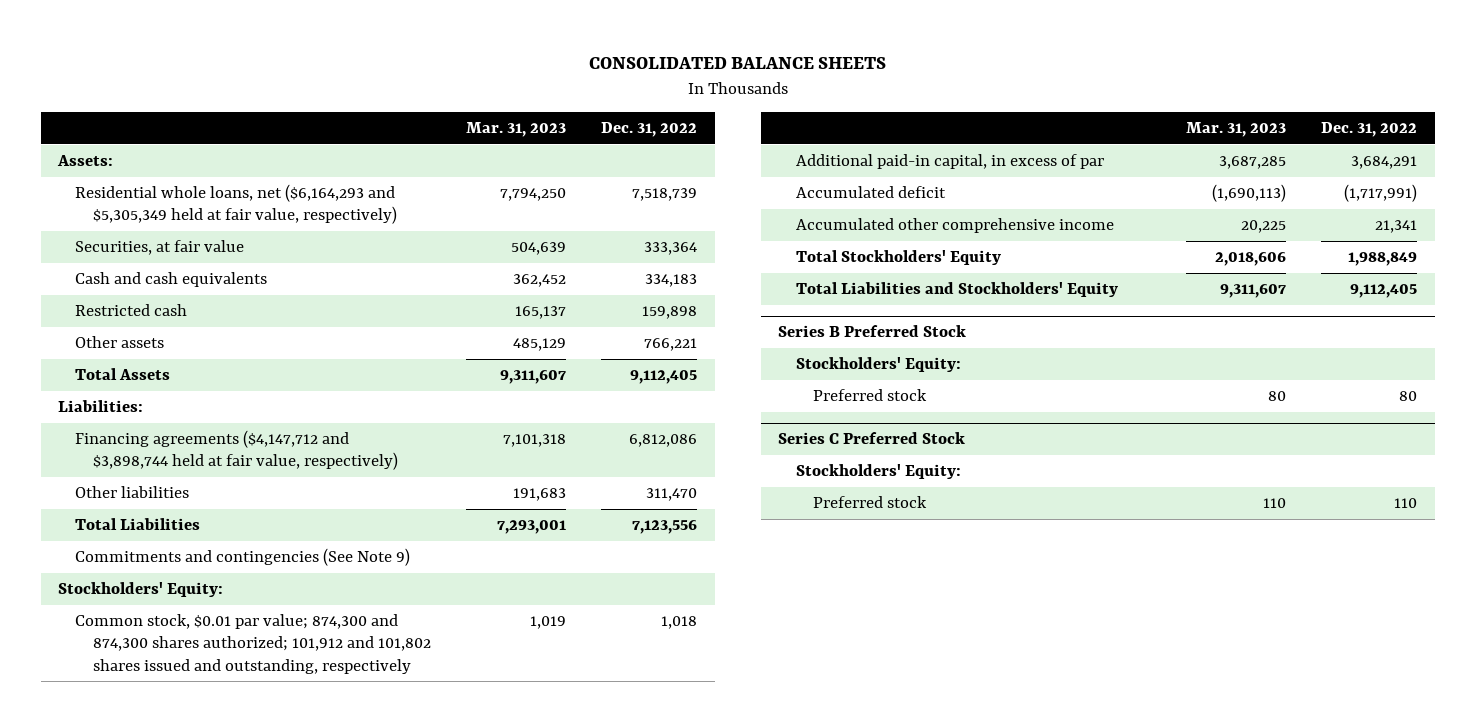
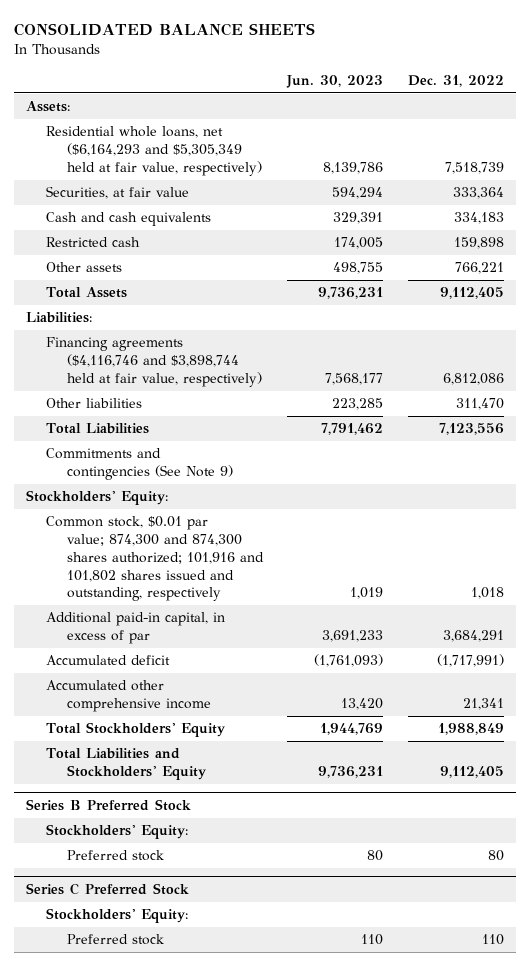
- | Mar. 31, 2023 | Dec. 31, 2022
+ | Jun. 30, 2023 | Dec. 31, 2022
- Financing agreements ($4,147,712 and $3,898,744 held at fair value, respectively) | 7,101,318 | 6,812,086
+ Financing agreements ($4,116,746 and $3,898,744 held at fair value, respectively) | 7,568,177 | 6,812,086
- Common stock, $0.01 par value; 874,300 and 874,300 shares authorized; 101,912 and 101,802 shares issued and outstanding, respectively | 1,019 | 1,018
+ Common stock, $0.01 par value; 874,300 and 874,300 shares authorized; 101,916 and 101,802 shares issued and outstanding, respectively | 1,019 | 1,018

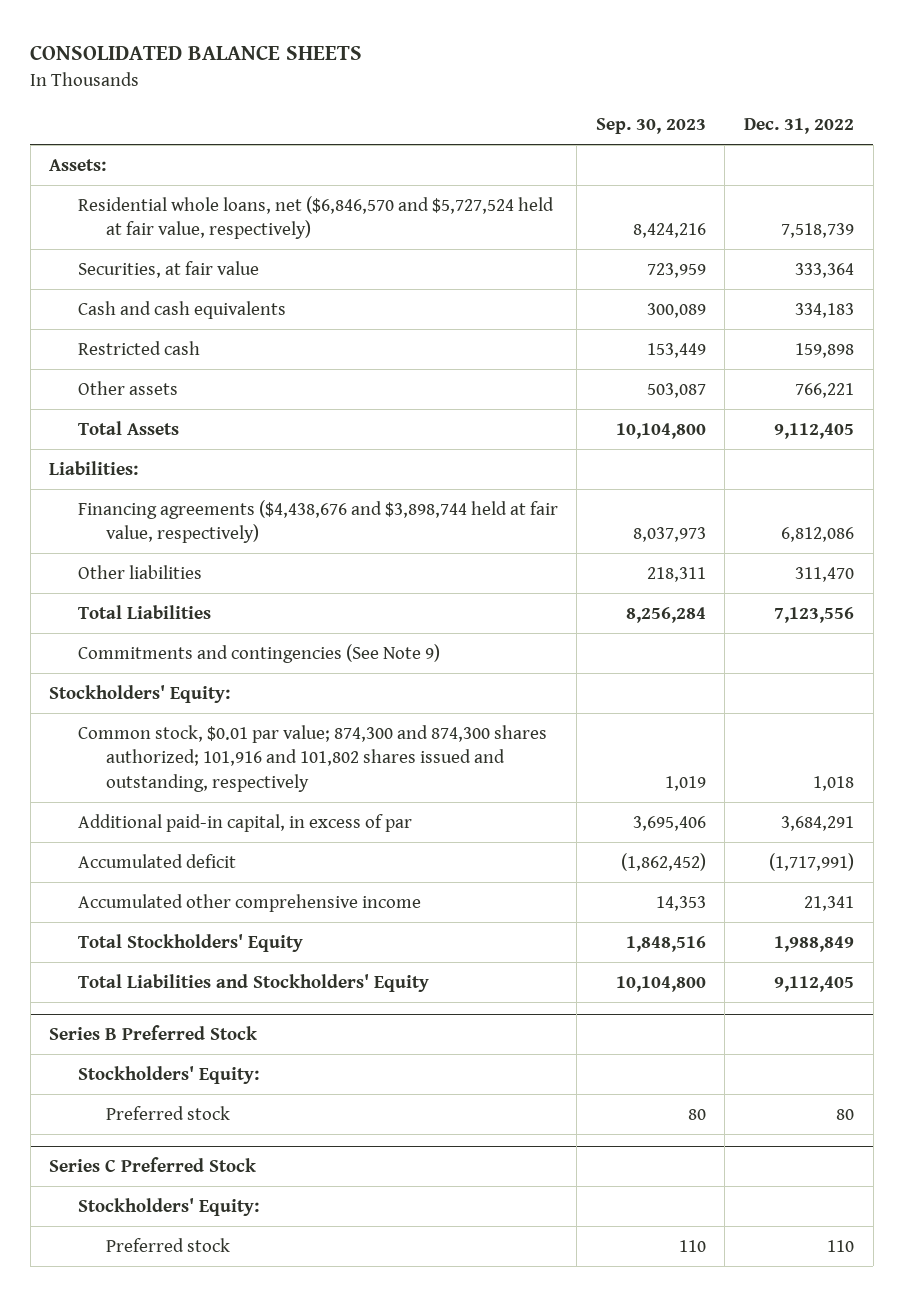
- | Jun. 30, 2023 | Dec. 31, 2022
+ | Sep. 30, 2023 | Dec. 31, 2022
- Residential whole loans, net ($6,164,293 and $5,305,349 held at fair value, respectively) | 8,139,786 | 7,518,739
+ Residential whole loans, net ($6,846,570 and $5,727,524 held at fair value, respectively) | 8,424,216 | 7,518,739
- Financing agreements ($4,116,746 and $3,898,744 held at fair value, respectively) | 7,568,177 | 6,812,086
+ Financing agreements ($4,438,676 and $3,898,744 held at fair value, respectively) | 8,037,973 | 6,812,086

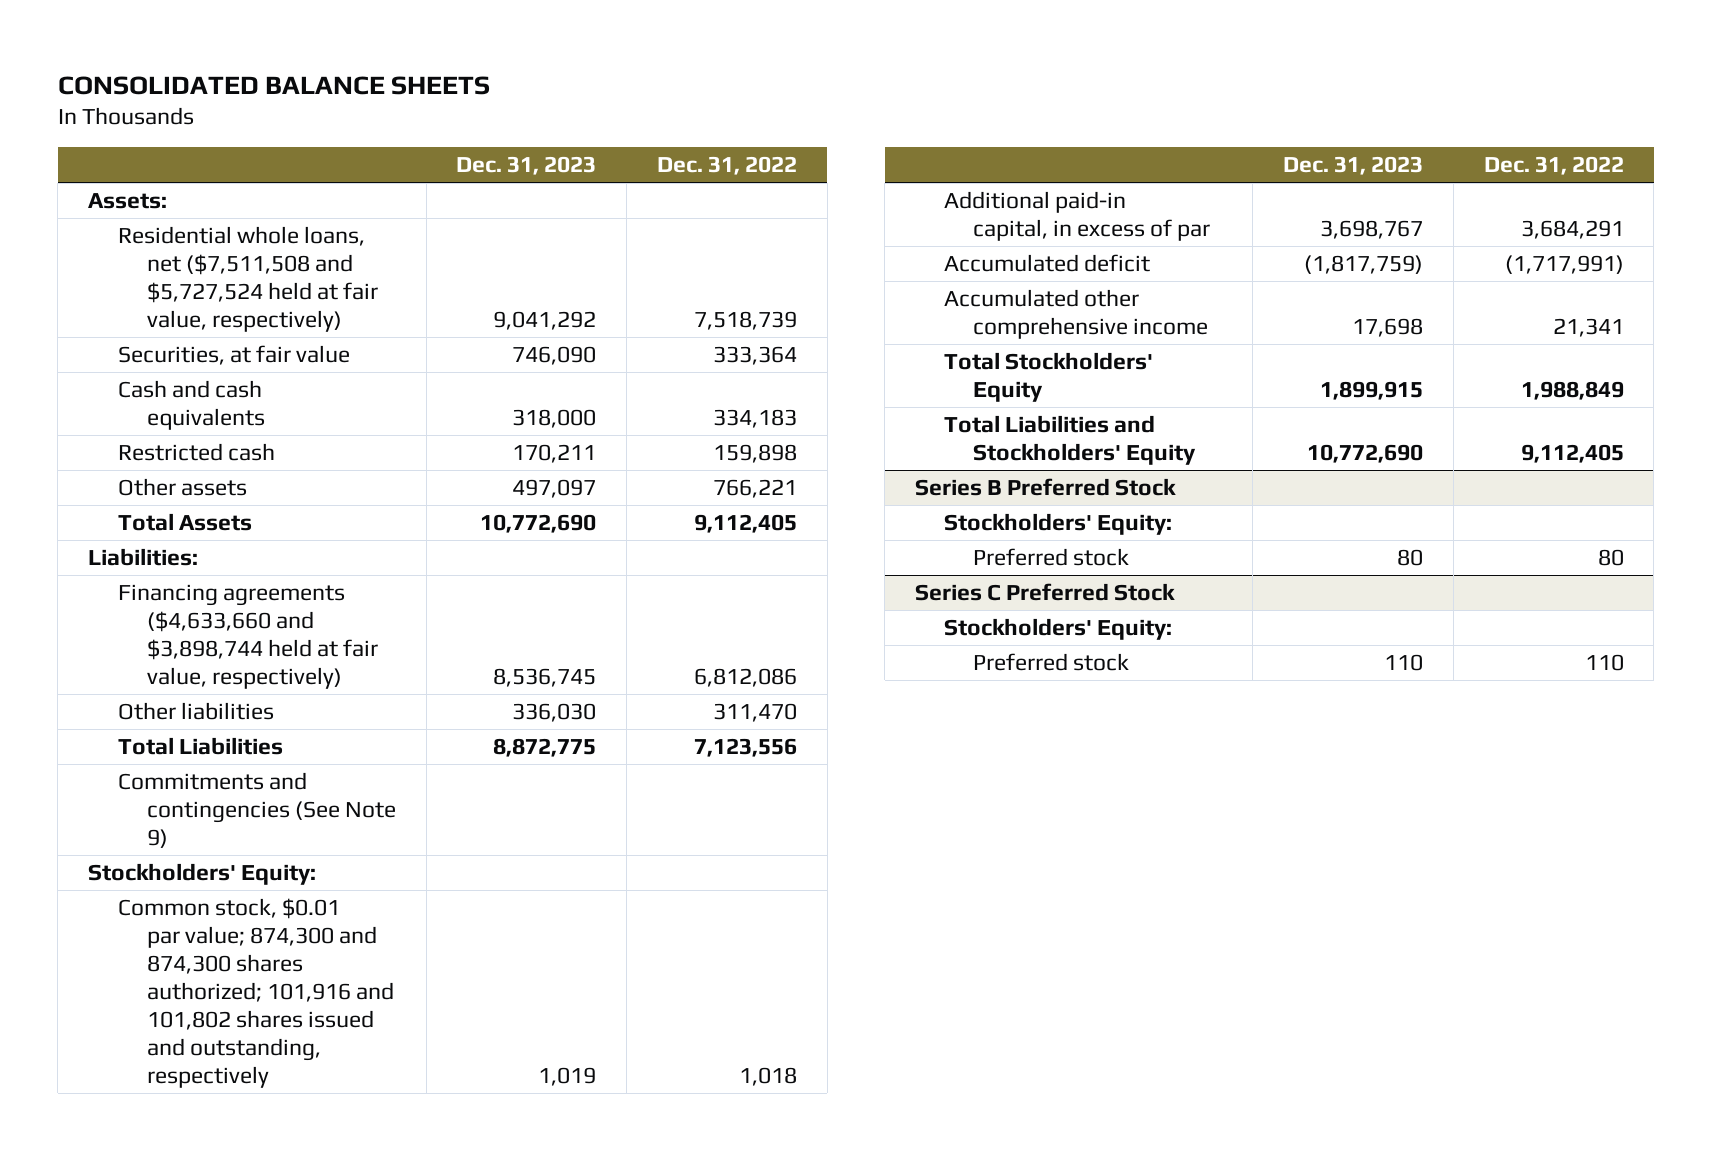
- | Sep. 30, 2023 | Dec. 31, 2022
+ | Dec. 31, 2023 | Dec. 31, 2022
- Residential whole loans, net ($6,846,570 and $5,727,524 held at fair value, respectively) | 8,424,216 | 7,518,739
+ Residential whole loans, net ($7,511,508 and $5,727,524 held at fair value, respectively) | 9,041,292 | 7,518,739
- Financing agreements ($4,438,676 and $3,898,744 held at fair value, respectively) | 8,037,973 | 6,812,086
+ Financing agreements ($4,633,660 and $3,898,744 held at fair value, respectively) | 8,536,745 | 6,812,086

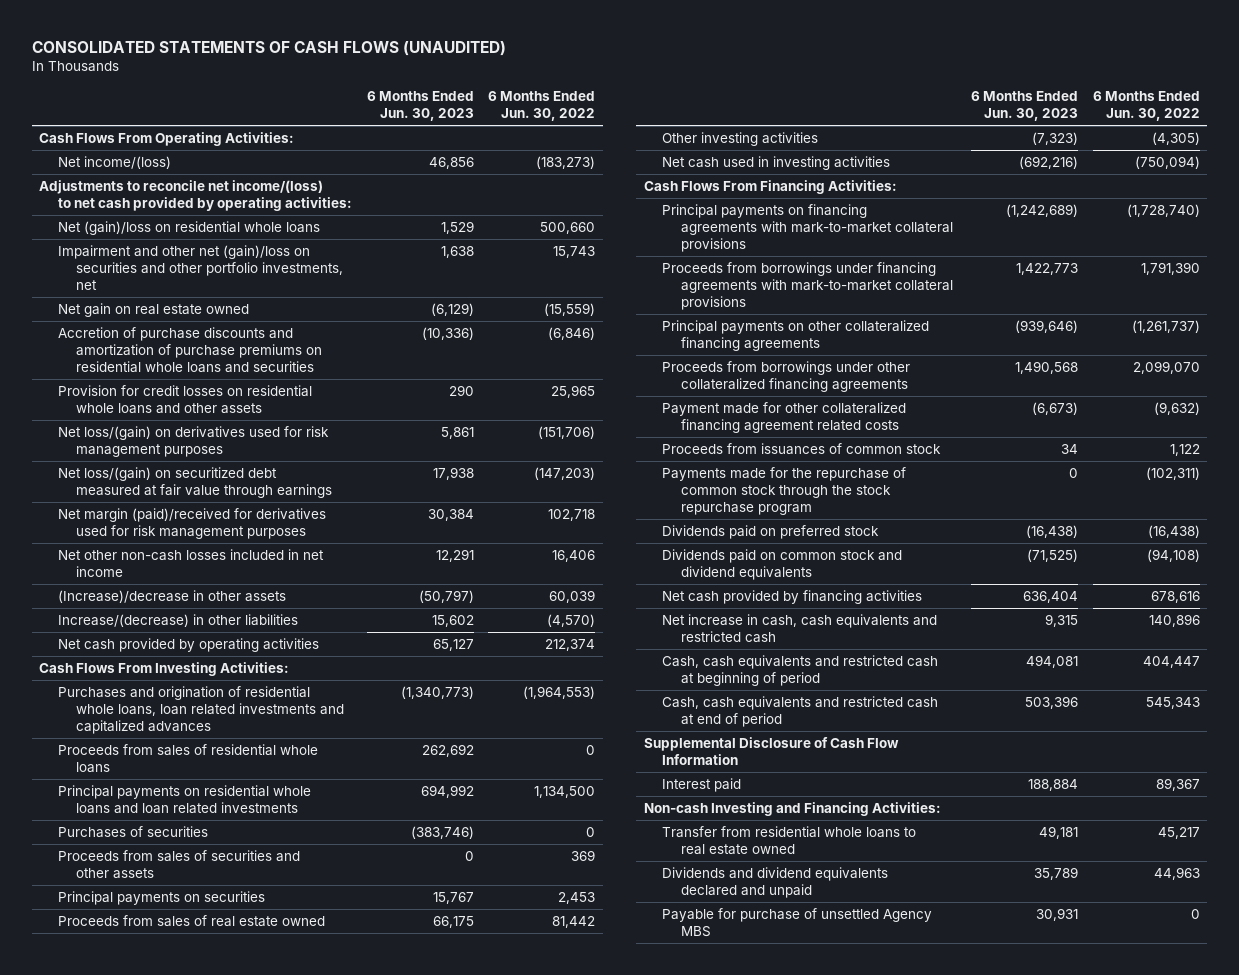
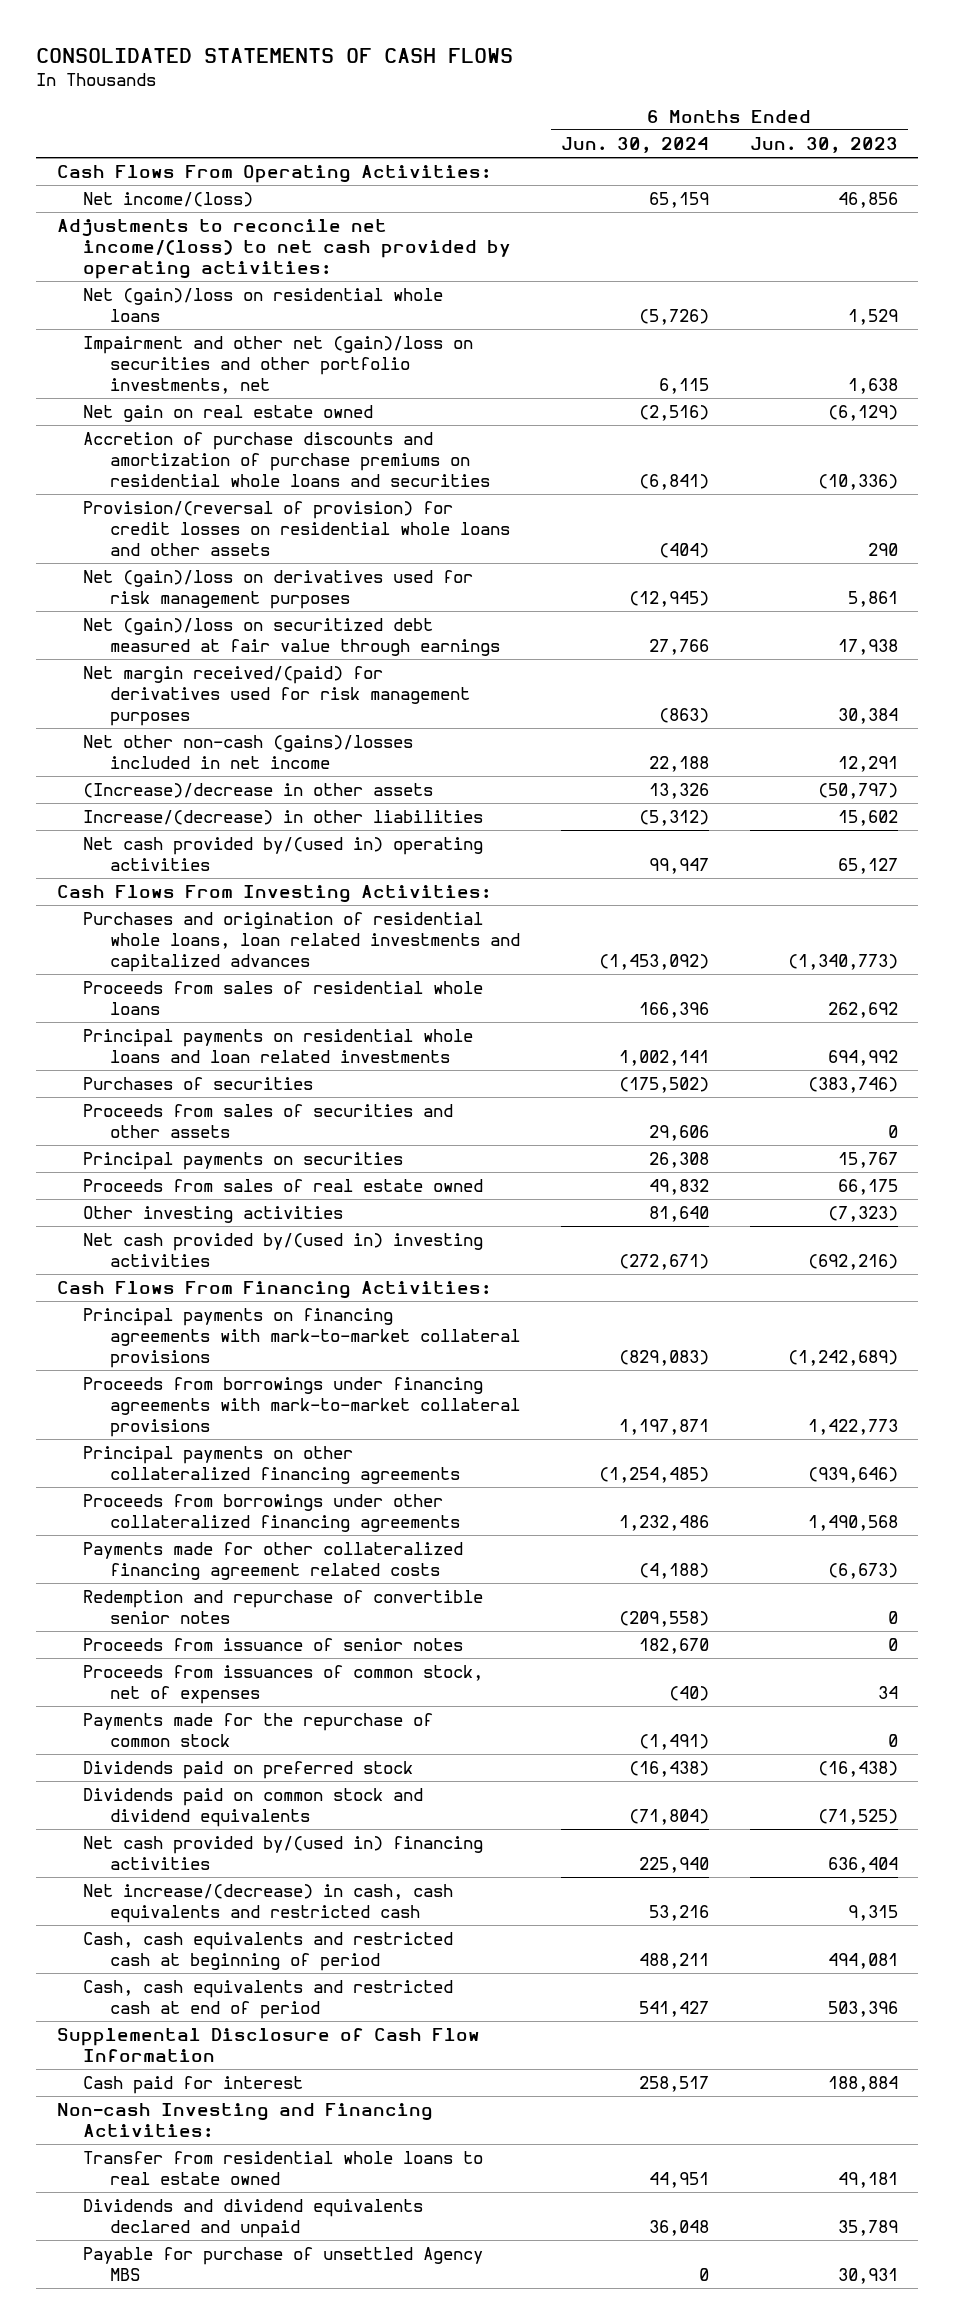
- CONSOLIDATED STATEMENTS OF CASH FLOWS (UNAUDITED)
+ CONSOLIDATED STATEMENTS OF CASH FLOWS
- | 6 Months Ended Jun. 30, 2023 | 6 Months Ended Jun. 30, 2022
+ | 6 Months Ended Jun. 30, 2024 | 6 Months Ended Jun. 30, 2023
- Provision for credit losses on residential whole loans and other assets | 290 | 25,965
- Net loss/(gain) on derivatives used for risk management purposes | 5,861 | (151,706)
- Net loss/(gain) on securitized debt measured at fair value through earnings | 17,938 | (147,203)
- Net margin (paid)/received for derivatives used for risk management purposes | 30,384 | 102,718
- Net other non-cash losses included in net income | 12,291 | 16,406
+ Provision/(reversal of provision) for credit losses on residential whole loans and other assets | (404) | 290
+ Net (gain)/loss on derivatives used for risk management purposes | (12,945) | 5,861
+ Net (gain)/loss on securitized debt measured at fair value through earnings | 27,766 | 17,938
+ Net margin received/(paid) for derivatives used for risk management purposes | (863) | 30,384
+ Net other non-cash (gains)/losses included in net income | 22,188 | 12,291
- Net cash provided by operating activities | 65,127 | 212,374
+ Net cash provided by/(used in) operating activities | 99,947 | 65,127
- Net cash used in investing activities | (692,216) | (750,094)
+ Net cash provided by/(used in) investing activities | (272,671) | (692,216)
- Payment made for other collateralized financing agreement related costs | (6,673) | (9,632)
- Proceeds from issuances of common stock | 34 | 1,122
- Payments made for the repurchase of common stock through the stock repurchase program | 0 | (102,311)
+ Payments made for other collateralized financing agreement related costs | (4,188) | (6,673)
+ Redemption and repurchase of convertible senior notes | (209,558) | 0
+ Proceeds from issuance of senior notes | 182,670 | 0
+ Proceeds from issuances of common stock, net of expenses | (40) | 34
+ Payments made for the repurchase of common stock | (1,491) | 0
- Net cash provided by financing activities | 636,404 | 678,616
- Net increase in cash, cash equivalents and restricted cash | 9,315 | 140,896
+ Net cash provided by/(used in) financing activities | 225,940 | 636,404
+ Net increase/(decrease) in cash, cash equivalents and restricted cash | 53,216 | 9,315
- Interest paid | 188,884 | 89,367
+ Cash paid for interest | 258,517 | 188,884

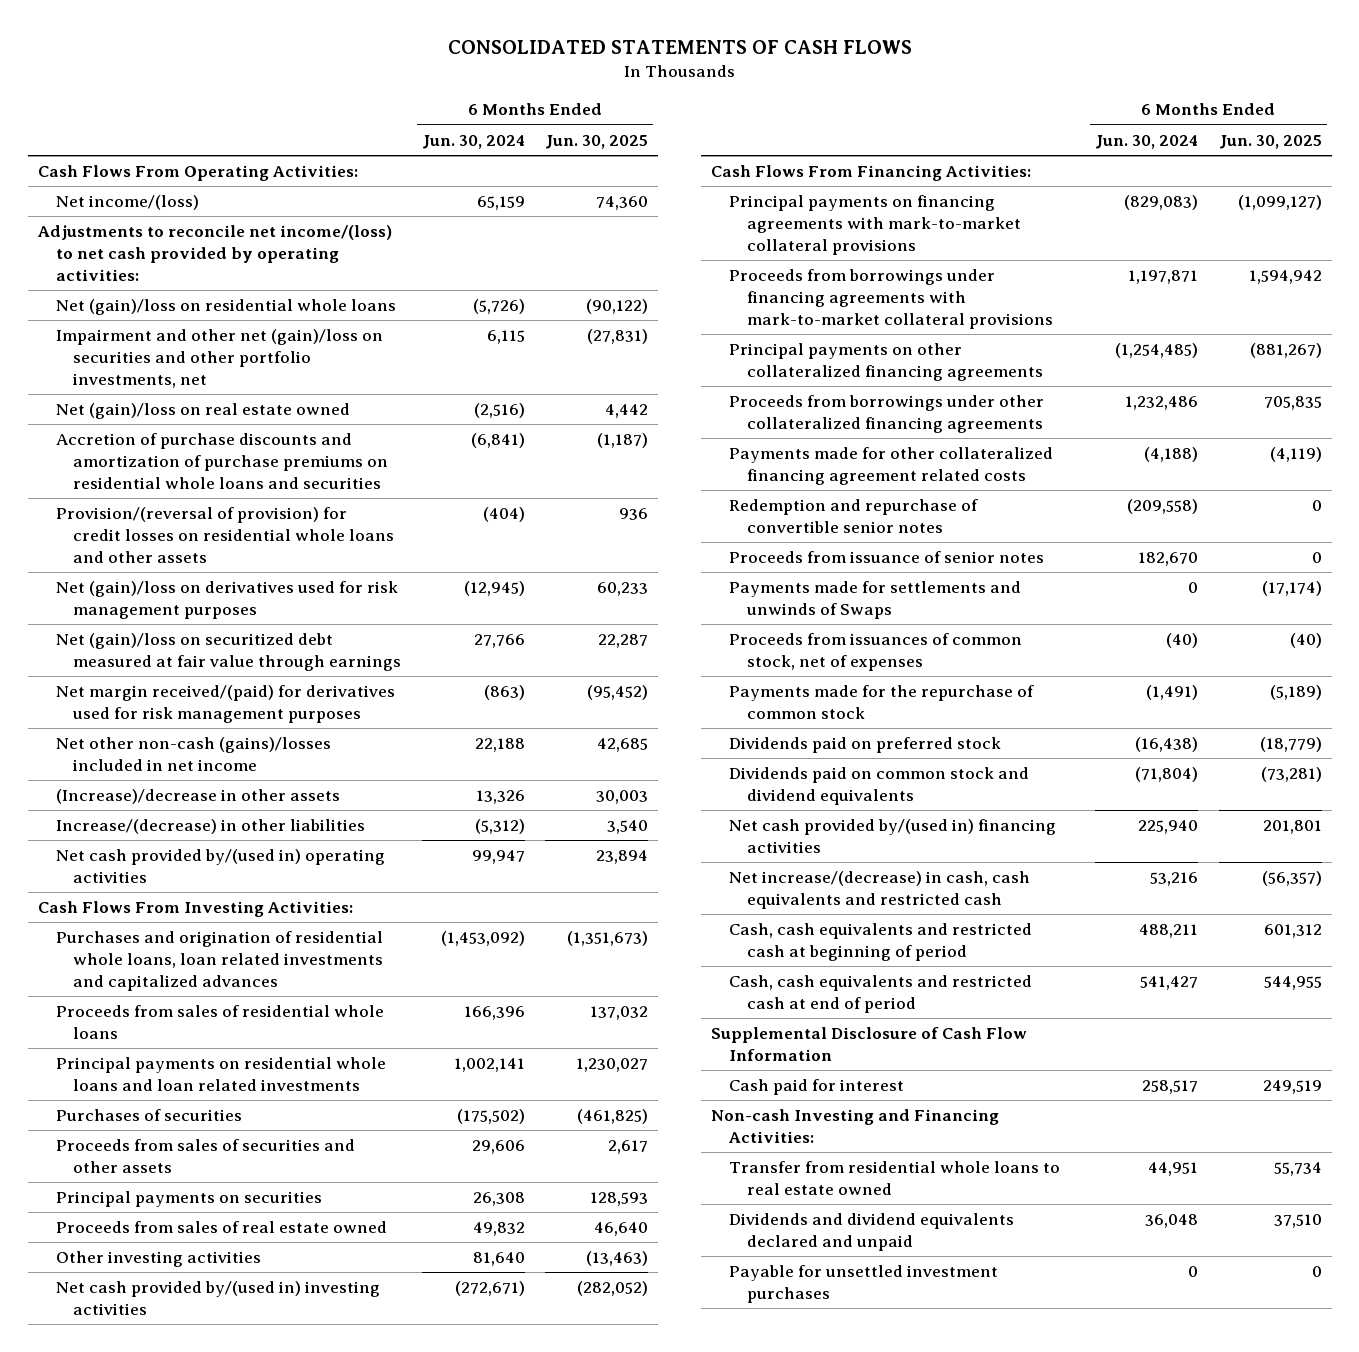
- | 6 Months Ended Jun. 30, 2024 | 6 Months Ended Jun. 30, 2023
+ | 6 Months Ended Jun. 30, 2024 | 6 Months Ended Jun. 30, 2025
- Net gain on real estate owned | (2,516) | (6,129)
+ Net (gain)/loss on real estate owned | (2,516) | 4,442
+ Payments made for settlements and unwinds of Swaps | 0 | (17,174)
- Payable for purchase of unsettled Agency MBS | 0 | 30,931
+ Payable for unsettled investment purchases | 0 | 0

